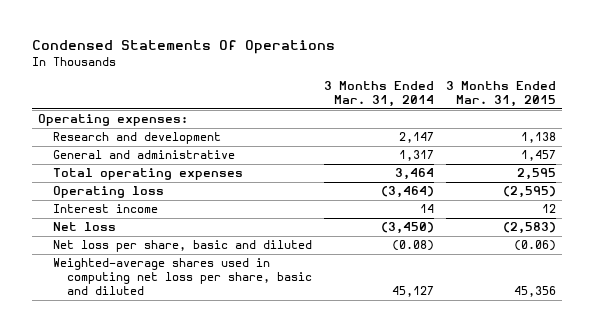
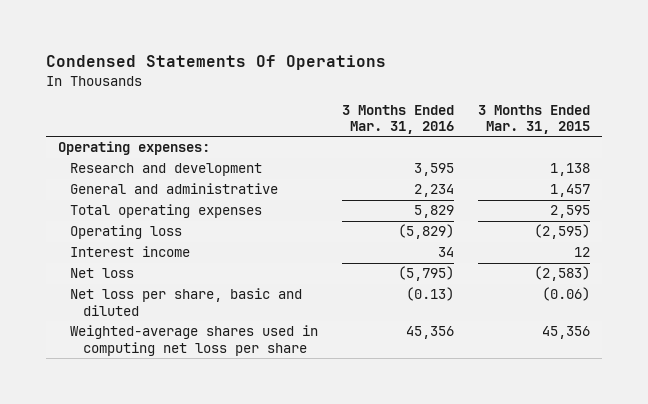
- | 3 Months Ended Mar. 31, 2014 | 3 Months Ended Mar. 31, 2015
+ | 3 Months Ended Mar. 31, 2016 | 3 Months Ended Mar. 31, 2015
- Weighted-average shares used in computing net loss per share, basic and diluted | 45,127 | 45,356
+ Weighted-average shares used in computing net loss per share | 45,356 | 45,356

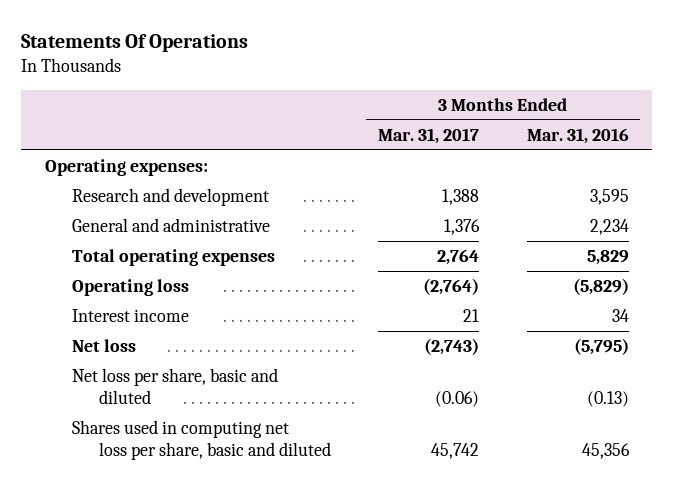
- Condensed Statements Of Operations
+ Statements Of Operations
- | 3 Months Ended Mar. 31, 2016 | 3 Months Ended Mar. 31, 2015
+ | 3 Months Ended Mar. 31, 2017 | 3 Months Ended Mar. 31, 2016
- Weighted-average shares used in computing net loss per share | 45,356 | 45,356
+ Shares used in computing net loss per share, basic and diluted | 45,742 | 45,356

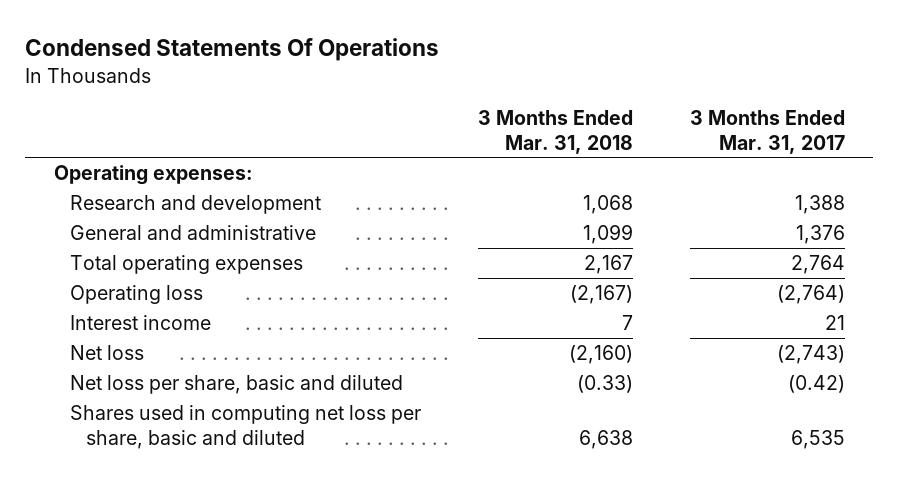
- Statements Of Operations
+ Condensed Statements Of Operations
- | 3 Months Ended Mar. 31, 2017 | 3 Months Ended Mar. 31, 2016
+ | 3 Months Ended Mar. 31, 2018 | 3 Months Ended Mar. 31, 2017
- Net loss per share, basic and diluted | (0.06) | (0.13)
- Shares used in computing net loss per share, basic and diluted | 45,742 | 45,356
+ Net loss per share, basic and diluted | (0.33) | (0.42)
+ Shares used in computing net loss per share, basic and diluted | 6,638 | 6,535

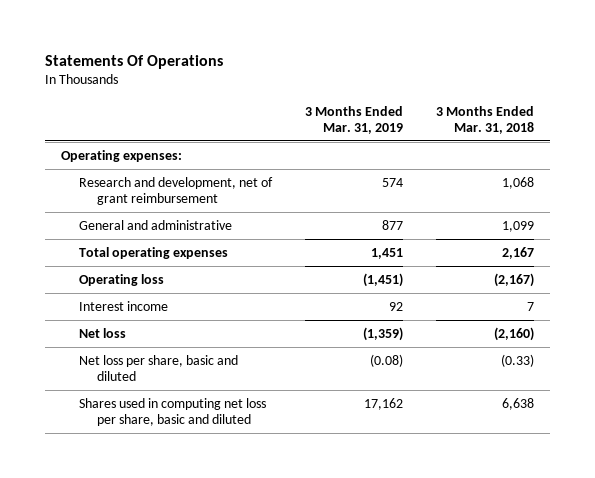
- Condensed Statements Of Operations
+ Statements Of Operations
- | 3 Months Ended Mar. 31, 2018 | 3 Months Ended Mar. 31, 2017
+ | 3 Months Ended Mar. 31, 2019 | 3 Months Ended Mar. 31, 2018
- Research and development | 1,068 | 1,388
+ Research and development, net of grant reimbursement | 574 | 1,068

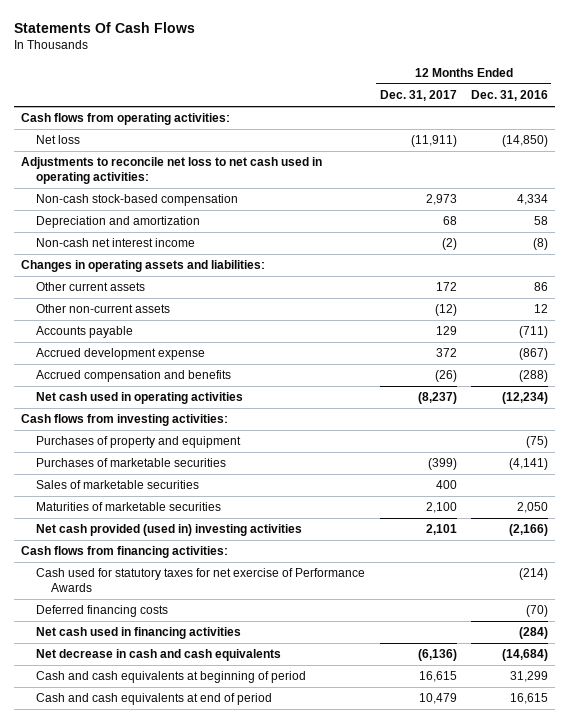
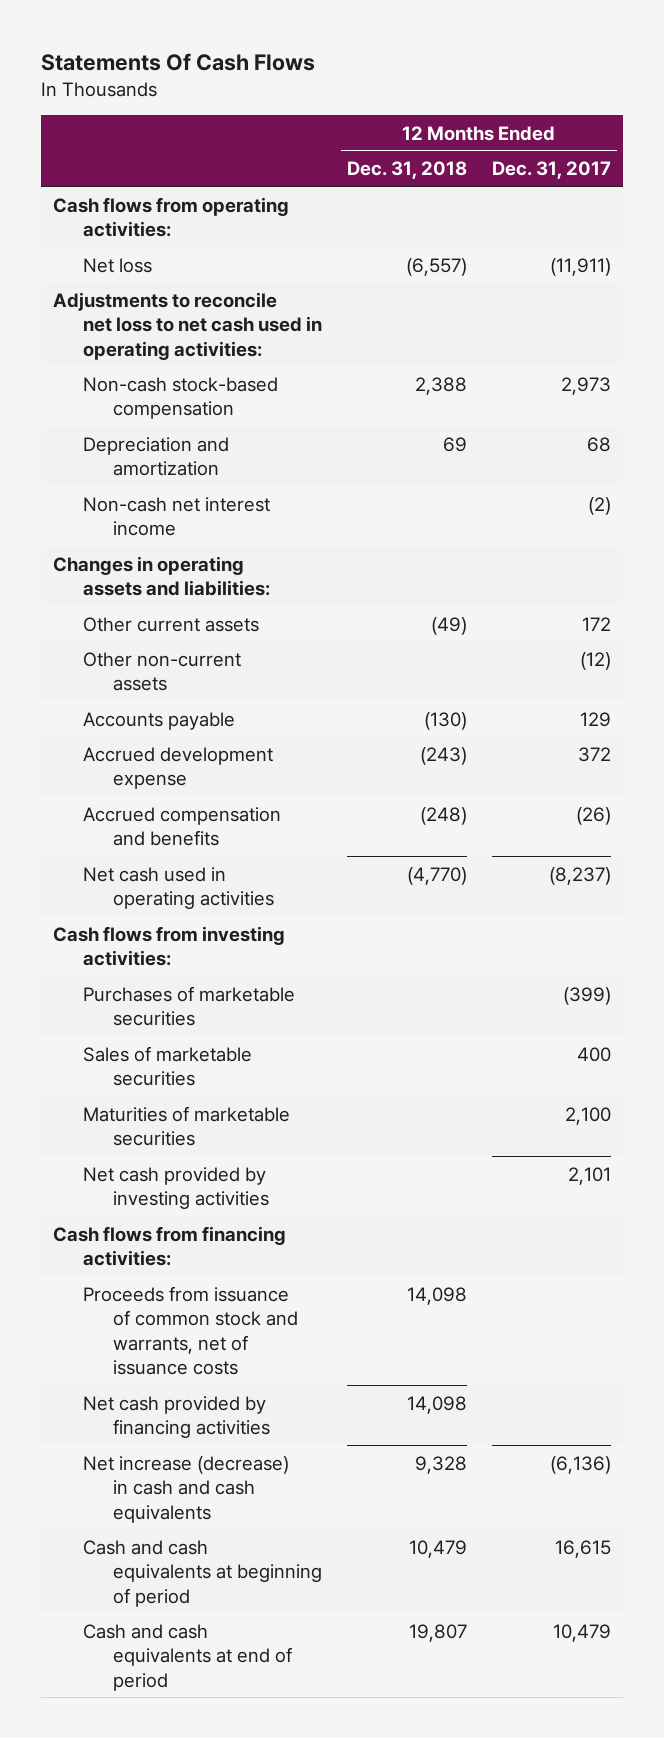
- | 12 Months Ended Dec. 31, 2017 | 12 Months Ended Dec. 31, 2016
+ | 12 Months Ended Dec. 31, 2018 | 12 Months Ended Dec. 31, 2017
- Purchases of property and equipment | | (75)
- Net cash provided (used in) investing activities | 2,101 | (2,166)
+ Net cash provided by investing activities | | 2,101
- Cash used for statutory taxes for net exercise of Performance Awards | | (214)
- Deferred financing costs | | (70)
- Net cash used in financing activities | | (284)
- Net decrease in cash and cash equivalents | (6,136) | (14,684)
+ Proceeds from issuance of common stock and warrants, net of issuance costs | 14,098 |
+ Net cash provided by financing activities | 14,098 |
+ Net increase (decrease) in cash and cash equivalents | 9,328 | (6,136)

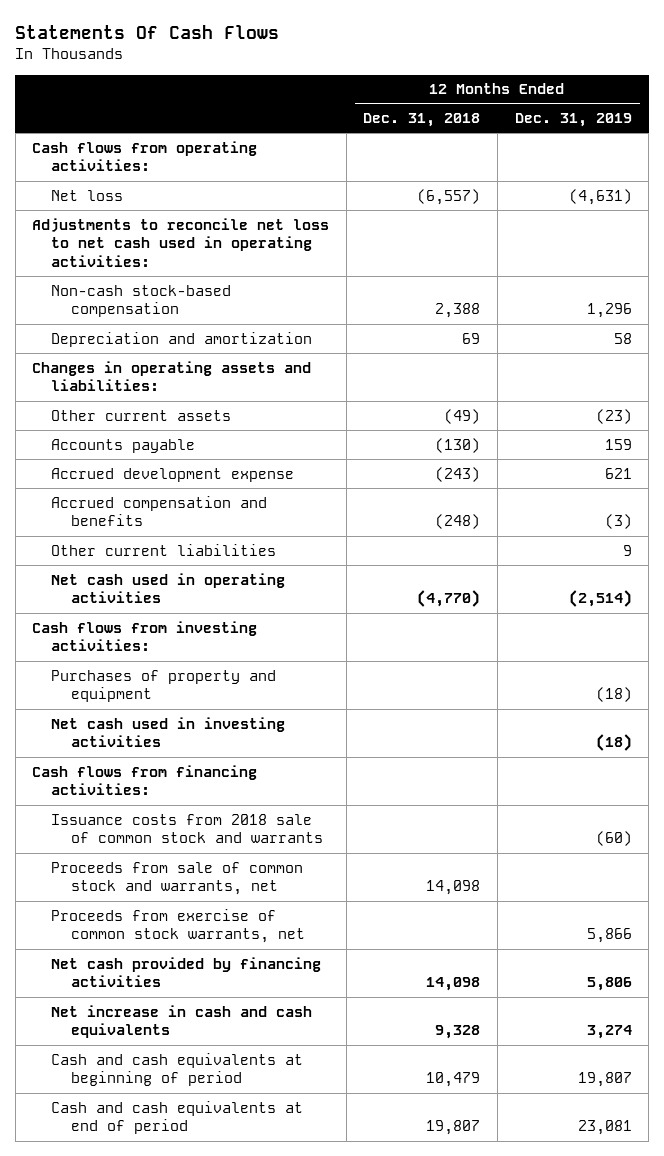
- | 12 Months Ended Dec. 31, 2018 | 12 Months Ended Dec. 31, 2017
+ | 12 Months Ended Dec. 31, 2018 | 12 Months Ended Dec. 31, 2019
- Non-cash net interest income | | (2)
- Other non-current assets | | (12)
+ Other current liabilities | | 9
- Purchases of marketable securities | | (399)
- Sales of marketable securities | | 400
- Maturities of marketable securities | | 2,100
- Net cash provided by investing activities | | 2,101
+ Purchases of property and equipment | | (18)
+ Net cash used in investing activities | | (18)
- Proceeds from issuance of common stock and warrants, net of issuance costs | 14,098 |
+ Issuance costs from 2018 sale of common stock and warrants | | (60)
+ Proceeds from sale of common stock and warrants, net | 14,098 |
+ Proceeds from exercise of common stock warrants, net | | 5,866
- Net increase (decrease) in cash and cash equivalents | 9,328 | (6,136)
+ Net increase in cash and cash equivalents | 9,328 | 3,274

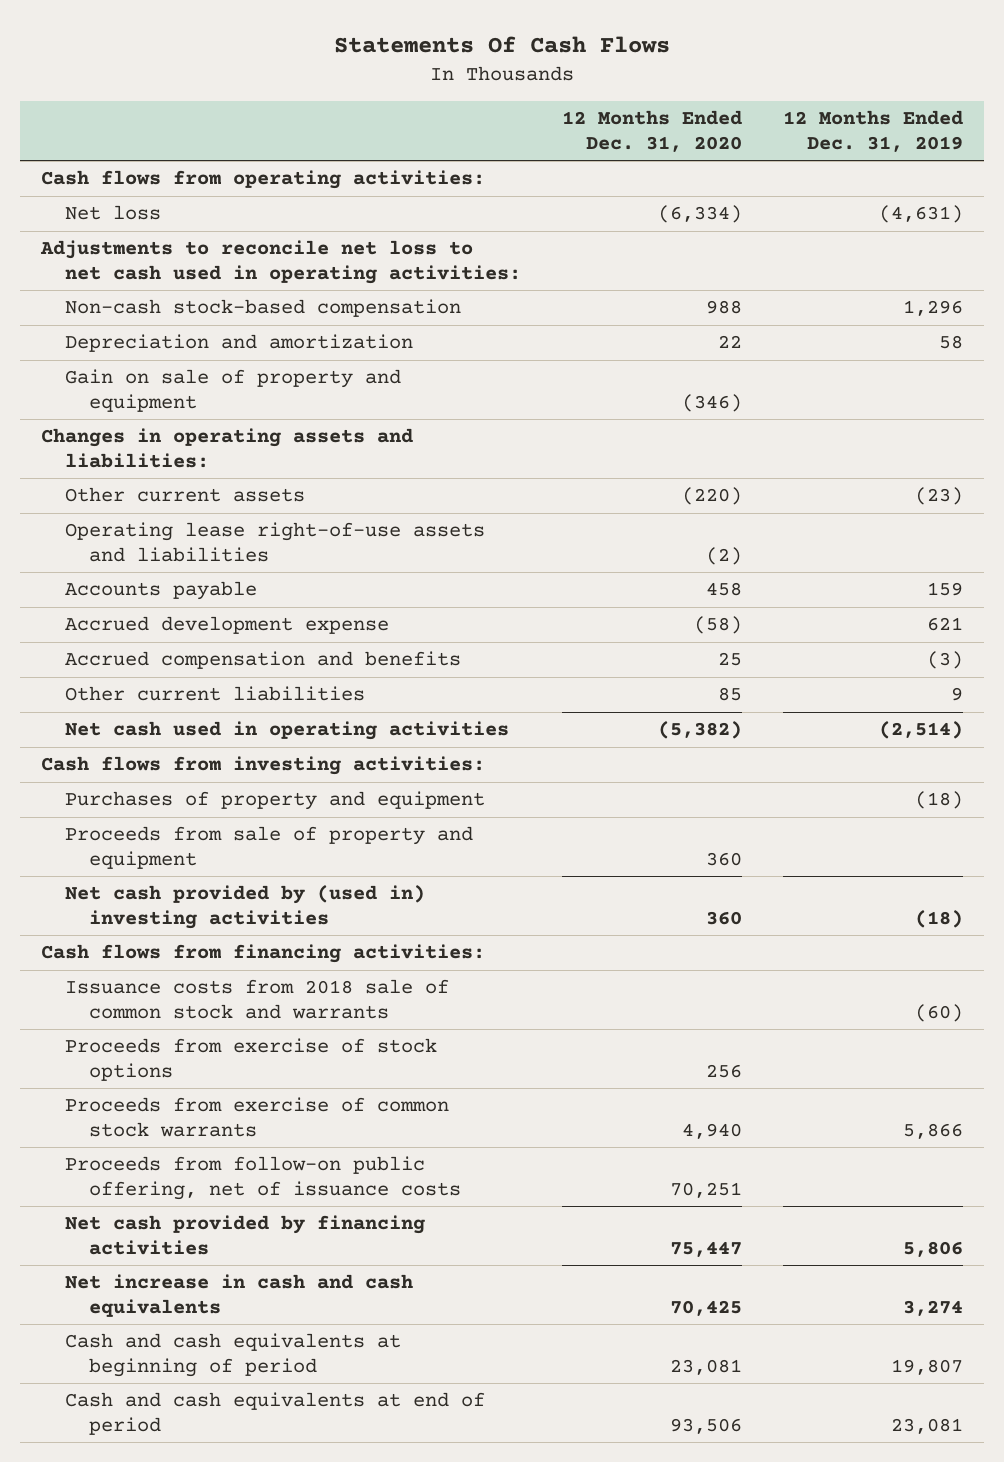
- | 12 Months Ended Dec. 31, 2018 | 12 Months Ended Dec. 31, 2019
+ | 12 Months Ended Dec. 31, 2020 | 12 Months Ended Dec. 31, 2019
+ Gain on sale of property and equipment | (346) |
+ Operating lease right-of-use assets and liabilities | (2) |
- Net cash used in investing activities | | (18)
+ Proceeds from sale of property and equipment | 360 |
+ Net cash provided by (used in) investing activities | 360 | (18)
- Proceeds from sale of common stock and warrants, net | 14,098 |
- Proceeds from exercise of common stock warrants, net | | 5,866
+ Proceeds from exercise of stock options | 256 |
+ Proceeds from exercise of common stock warrants | 4,940 | 5,866
+ Proceeds from follow-on public offering, net of issuance costs | 70,251 |

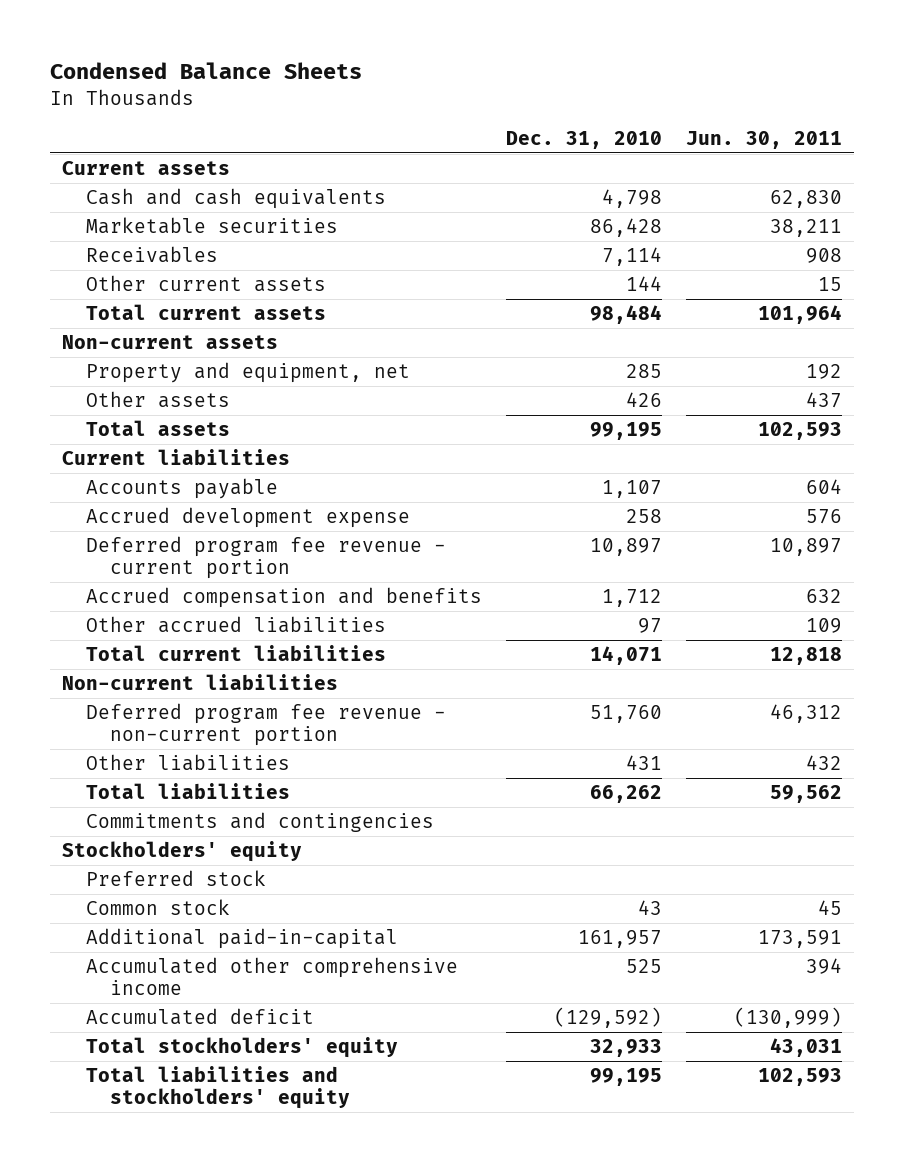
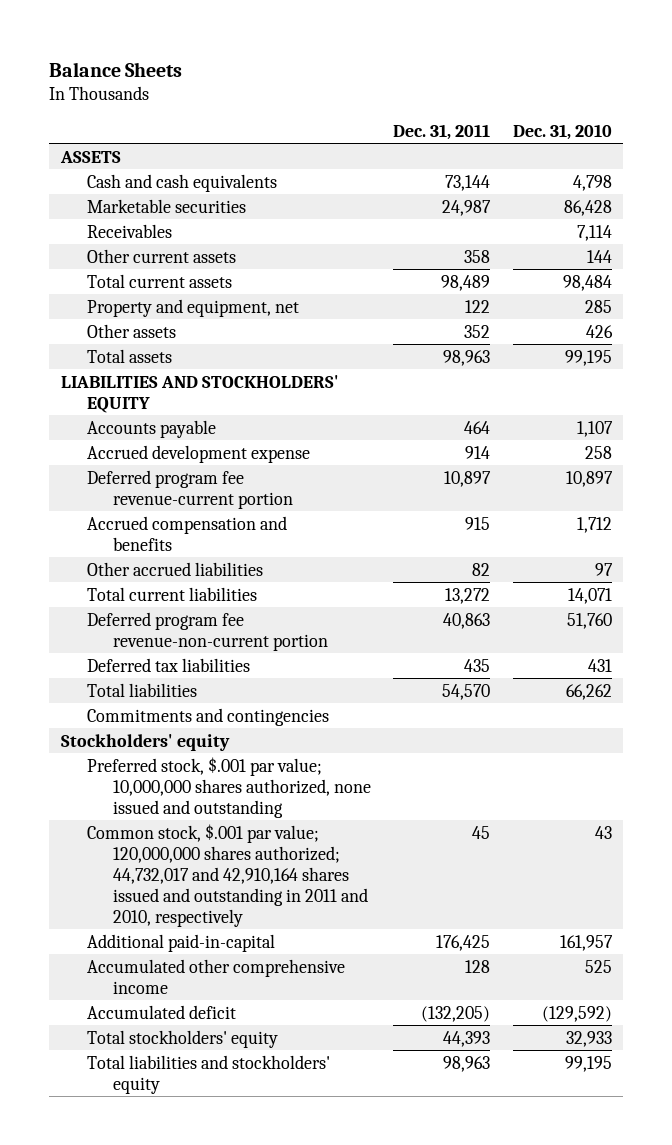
- Condensed Balance Sheets
+ Balance Sheets
- | Dec. 31, 2010 | Jun. 30, 2011
+ | Dec. 31, 2011 | Dec. 31, 2010
- Current assets
+ ASSETS
- Non-current assets
- Current liabilities
+ LIABILITIES AND STOCKHOLDERS' EQUITY
- Deferred program fee revenue - current portion | 10,897 | 10,897
+ Deferred program fee revenue-current portion | 10,897 | 10,897
- Non-current liabilities
- Deferred program fee revenue - non-current portion | 51,760 | 46,312
- Other liabilities | 431 | 432
+ Deferred program fee revenue-non-current portion | 40,863 | 51,760
+ Deferred tax liabilities | 435 | 431
- Preferred stock
- Common stock | 43 | 45
+ Preferred stock, $.001 par value; 10,000,000 shares authorized, none issued and outstanding
+ Common stock, $.001 par value; 120,000,000 shares authorized; 44,732,017 and 42,910,164 shares issued and outstanding in 2011 and 2010, respectively | 45 | 43

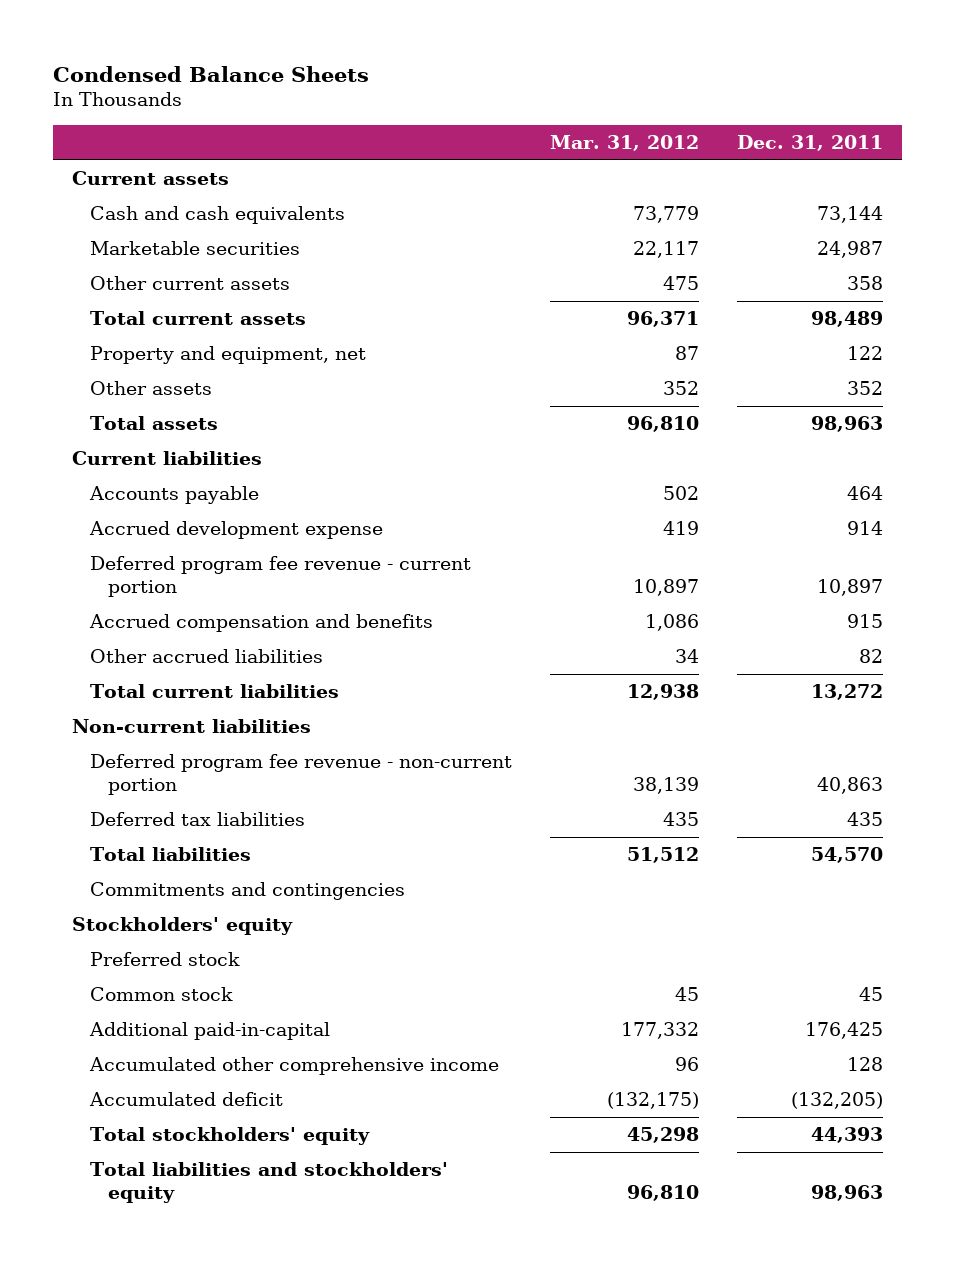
- Balance Sheets
+ Condensed Balance Sheets
- | Dec. 31, 2011 | Dec. 31, 2010
+ | Mar. 31, 2012 | Dec. 31, 2011
- ASSETS
+ Current assets
- Receivables | | 7,114
- LIABILITIES AND STOCKHOLDERS' EQUITY
+ Current liabilities
- Deferred program fee revenue-current portion | 10,897 | 10,897
+ Deferred program fee revenue - current portion | 10,897 | 10,897
- Deferred program fee revenue-non-current portion | 40,863 | 51,760
+ Non-current liabilities
+ Deferred program fee revenue - non-current portion | 38,139 | 40,863
- Preferred stock, $.001 par value; 10,000,000 shares authorized, none issued and outstanding
- Common stock, $.001 par value; 120,000,000 shares authorized; 44,732,017 and 42,910,164 shares issued and outstanding in 2011 and 2010, respectively | 45 | 43
+ Preferred stock
+ Common stock | 45 | 45

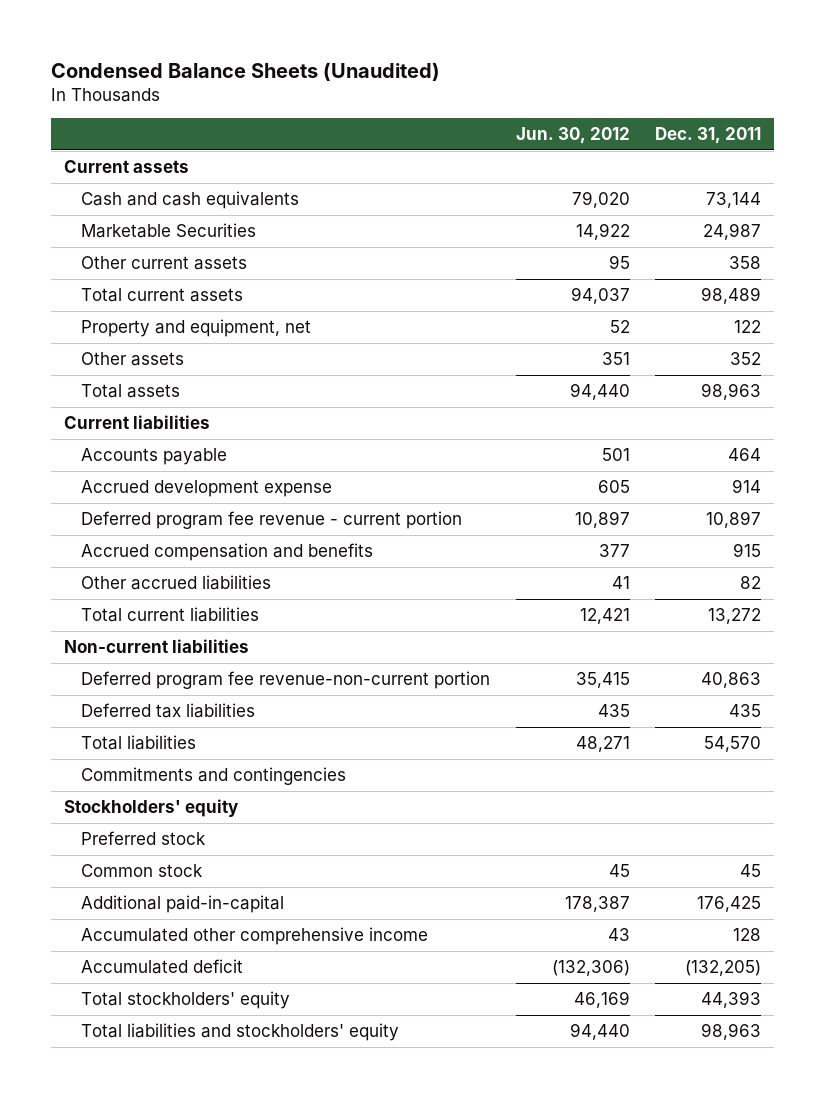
- Condensed Balance Sheets
+ Condensed Balance Sheets (Unaudited)
- | Mar. 31, 2012 | Dec. 31, 2011
+ | Jun. 30, 2012 | Dec. 31, 2011
- Marketable securities | 22,117 | 24,987
+ Marketable Securities | 14,922 | 24,987
- Deferred program fee revenue - non-current portion | 38,139 | 40,863
+ Deferred program fee revenue-non-current portion | 35,415 | 40,863

